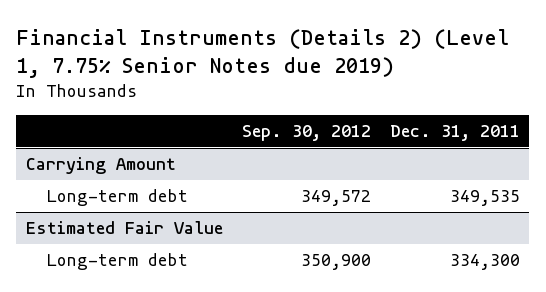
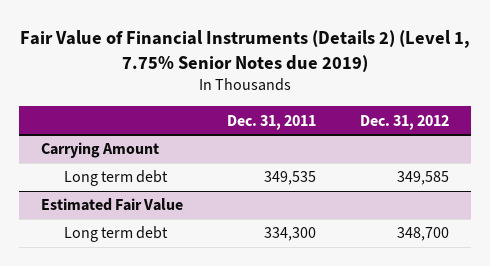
- Financial Instruments (Details 2) (Level 1, 7.75% Senior Notes due 2019)
+ Fair Value of Financial Instruments (Details 2) (Level 1, 7.75% Senior Notes due 2019)
- | Sep. 30, 2012 | Dec. 31, 2011
+ | Dec. 31, 2011 | Dec. 31, 2012
@ Carrying Amount
- Long-term debt | 349,572 | 349,535
+ Long term debt | 349,535 | 349,585
@ Estimated Fair Value
- Long-term debt | 350,900 | 334,300
+ Long term debt | 334,300 | 348,700

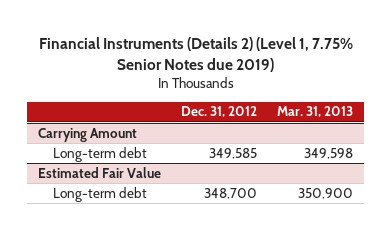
- Fair Value of Financial Instruments (Details 2) (Level 1, 7.75% Senior Notes due 2019)
+ Financial Instruments (Details 2) (Level 1, 7.75% Senior Notes due 2019)
- | Dec. 31, 2011 | Dec. 31, 2012
+ | Dec. 31, 2012 | Mar. 31, 2013
@ Carrying Amount
- Long term debt | 349,535 | 349,585
+ Long-term debt | 349,585 | 349,598
@ Estimated Fair Value
- Long term debt | 334,300 | 348,700
+ Long-term debt | 348,700 | 350,900

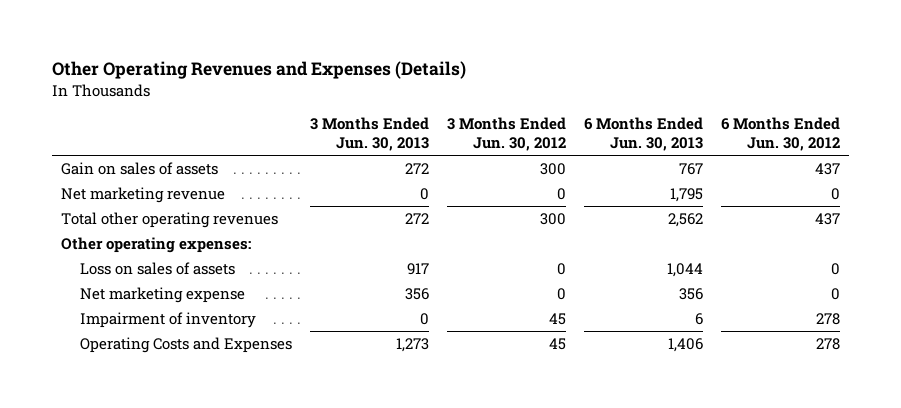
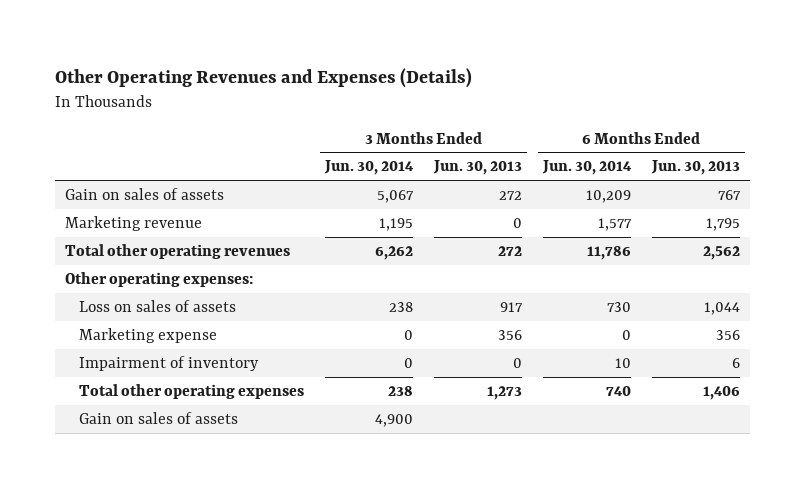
- | 3 Months Ended Jun. 30, 2013 | 3 Months Ended Jun. 30, 2012 | 6 Months Ended Jun. 30, 2013 | 6 Months Ended Jun. 30, 2012
+ | 3 Months Ended Jun. 30, 2014 | 3 Months Ended Jun. 30, 2013 | 6 Months Ended Jun. 30, 2014 | 6 Months Ended Jun. 30, 2013
- Net marketing revenue | 0 | 0 | 1,795 | 0
+ Marketing revenue | 1,195 | 0 | 1,577 | 1,795
- Net marketing expense | 356 | 0 | 356 | 0
+ Marketing expense | 0 | 356 | 0 | 356
- Operating Costs and Expenses | 1,273 | 45 | 1,406 | 278
+ Total other operating expenses | 238 | 1,273 | 740 | 1,406
+ Gain on sales of assets | 4,900 | | |

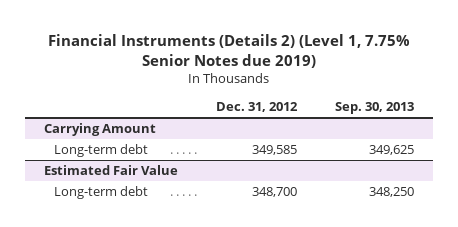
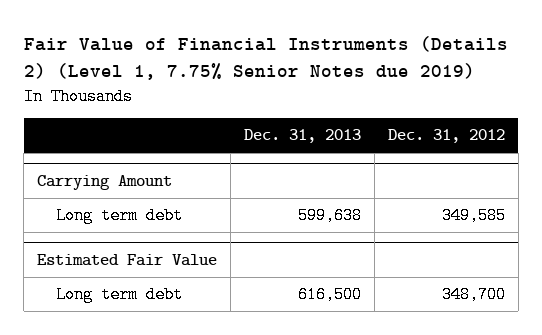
- Financial Instruments (Details 2) (Level 1, 7.75% Senior Notes due 2019)
+ Fair Value of Financial Instruments (Details 2) (Level 1, 7.75% Senior Notes due 2019)
- | Dec. 31, 2012 | Sep. 30, 2013
+ | Dec. 31, 2013 | Dec. 31, 2012
@ Carrying Amount
- Long-term debt | 349,585 | 349,625
+ Long term debt | 599,638 | 349,585
@ Estimated Fair Value
- Long-term debt | 348,700 | 348,250
+ Long term debt | 616,500 | 348,700

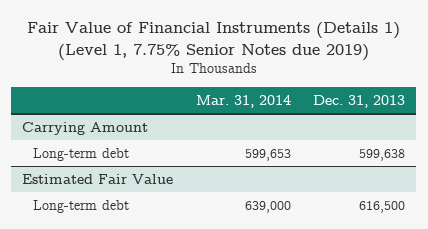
- Fair Value of Financial Instruments (Details 2) (Level 1, 7.75% Senior Notes due 2019)
+ Fair Value of Financial Instruments (Details 1) (Level 1, 7.75% Senior Notes due 2019)
- | Dec. 31, 2013 | Dec. 31, 2012
+ | Mar. 31, 2014 | Dec. 31, 2013
@ Carrying Amount
- Long term debt | 599,638 | 349,585
+ Long-term debt | 599,653 | 599,638
@ Estimated Fair Value
- Long term debt | 616,500 | 348,700
+ Long-term debt | 639,000 | 616,500

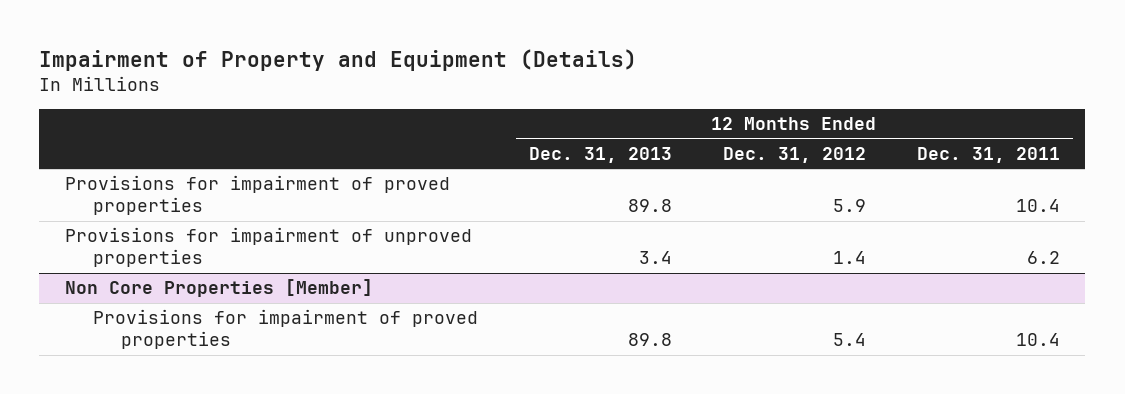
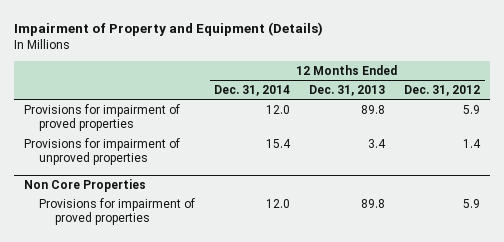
- | 12 Months Ended Dec. 31, 2013 | 12 Months Ended Dec. 31, 2012 | 12 Months Ended Dec. 31, 2011
+ | 12 Months Ended Dec. 31, 2014 | 12 Months Ended Dec. 31, 2013 | 12 Months Ended Dec. 31, 2012
- Non Core Properties [Member]
- Provisions for impairment of proved properties | 89.8 | 5.4 | 10.4
+ Non Core Properties
+ Provisions for impairment of proved properties | 12.0 | 89.8 | 5.9

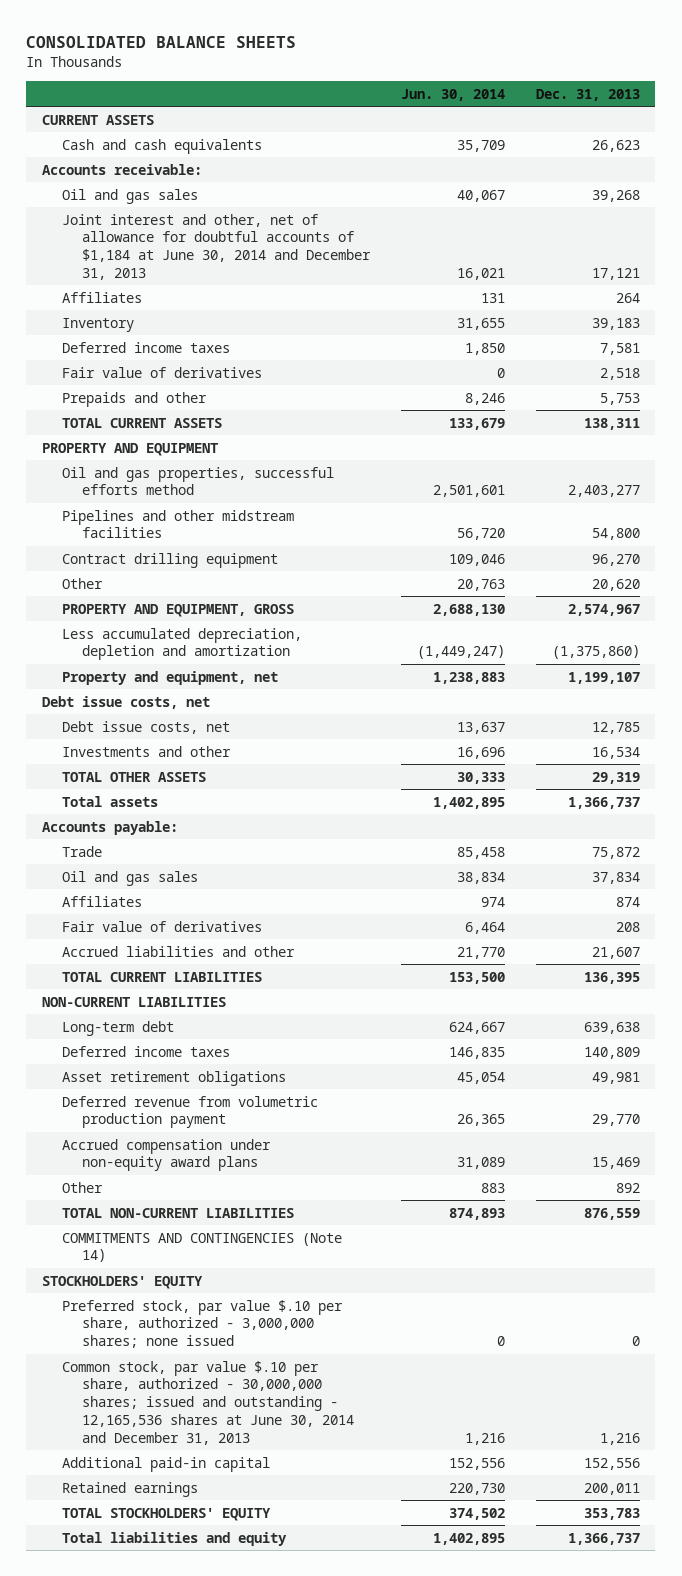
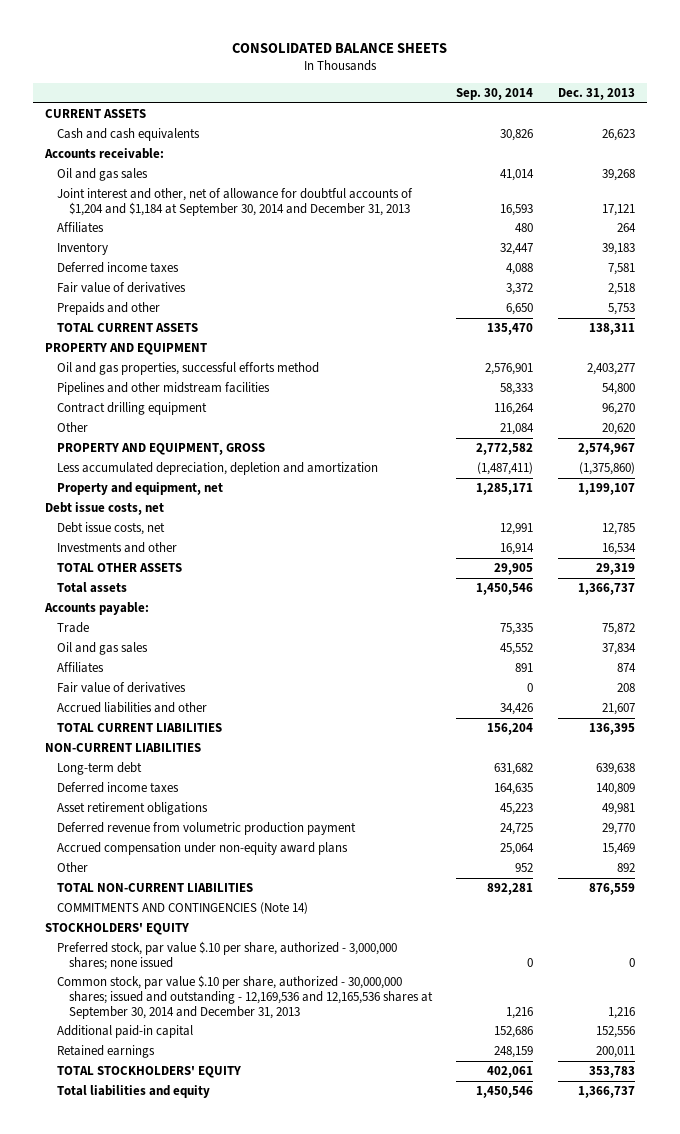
- | Jun. 30, 2014 | Dec. 31, 2013
+ | Sep. 30, 2014 | Dec. 31, 2013
- Joint interest and other, net of allowance for doubtful accounts of $1,184 at June 30, 2014 and December 31, 2013 | 16,021 | 17,121
+ Joint interest and other, net of allowance for doubtful accounts of $1,204 and $1,184 at September 30, 2014 and December 31, 2013 | 16,593 | 17,121
- Common stock, par value $.10 per share, authorized - 30,000,000 shares; issued and outstanding - 12,165,536 shares at June 30, 2014 and December 31, 2013 | 1,216 | 1,216
+ Common stock, par value $.10 per share, authorized - 30,000,000 shares; issued and outstanding - 12,169,536 and 12,165,536 shares at September 30, 2014 and December 31, 2013 | 1,216 | 1,216

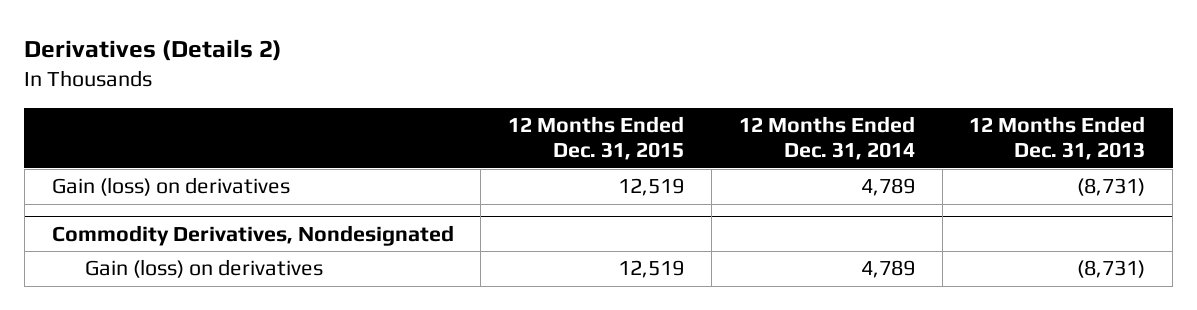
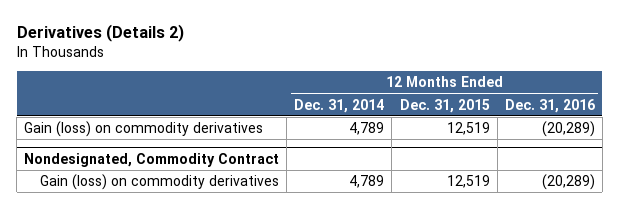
- | 12 Months Ended Dec. 31, 2015 | 12 Months Ended Dec. 31, 2014 | 12 Months Ended Dec. 31, 2013
+ | 12 Months Ended Dec. 31, 2014 | 12 Months Ended Dec. 31, 2015 | 12 Months Ended Dec. 31, 2016
- Gain (loss) on derivatives | 12,519 | 4,789 | (8,731)
- Commodity Derivatives, Nondesignated
- Gain (loss) on derivatives | 12,519 | 4,789 | (8,731)
+ Gain (loss) on commodity derivatives | 4,789 | 12,519 | (20,289)
+ Nondesignated, Commodity Contract
+ Gain (loss) on commodity derivatives | 4,789 | 12,519 | (20,289)

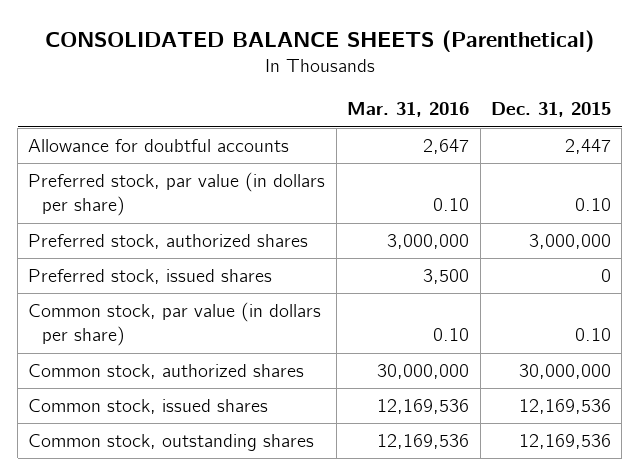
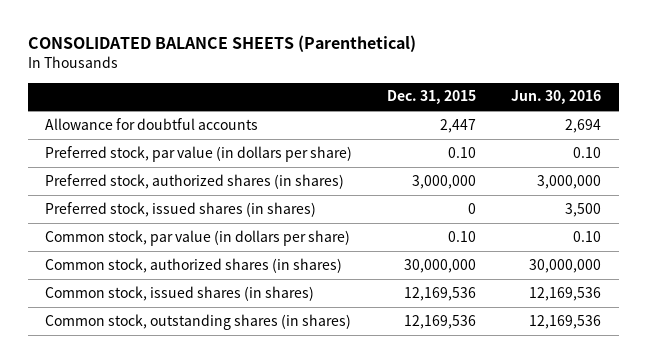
- | Mar. 31, 2016 | Dec. 31, 2015
+ | Dec. 31, 2015 | Jun. 30, 2016
- Preferred stock, authorized shares | 3,000,000 | 3,000,000
- Preferred stock, issued shares | 3,500 | 0
+ Preferred stock, authorized shares (in shares) | 3,000,000 | 3,000,000
+ Preferred stock, issued shares (in shares) | 0 | 3,500
- Common stock, authorized shares | 30,000,000 | 30,000,000
- Common stock, issued shares | 12,169,536 | 12,169,536
- Common stock, outstanding shares | 12,169,536 | 12,169,536
+ Common stock, authorized shares (in shares) | 30,000,000 | 30,000,000
+ Common stock, issued shares (in shares) | 12,169,536 | 12,169,536
+ Common stock, outstanding shares (in shares) | 12,169,536 | 12,169,536

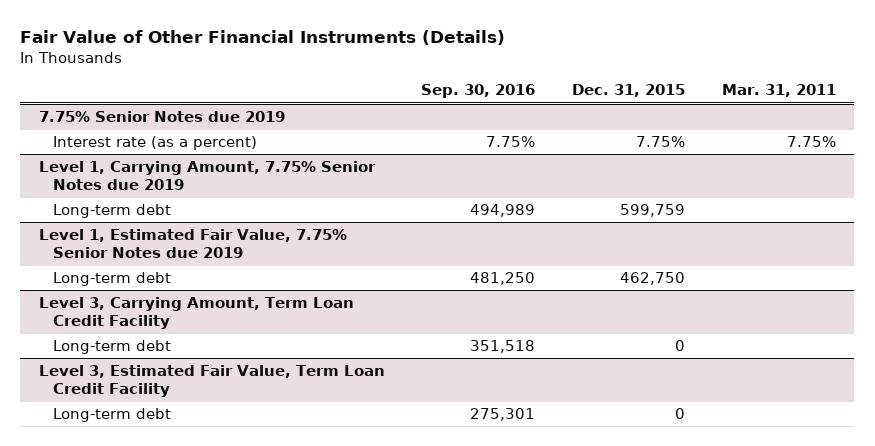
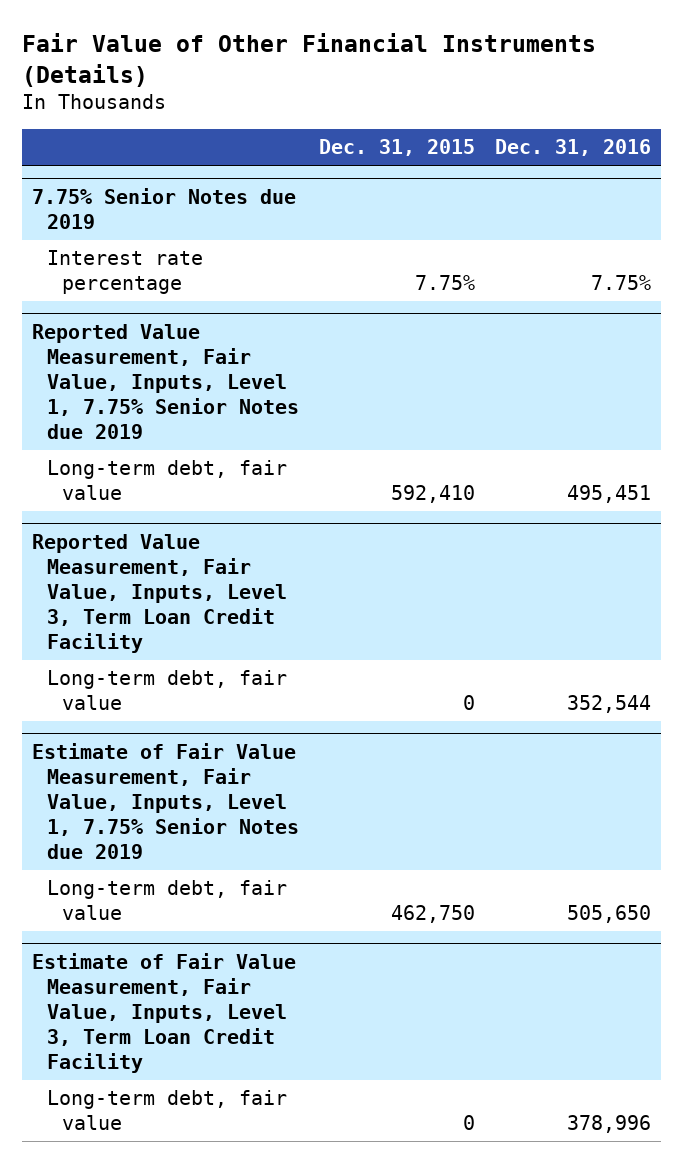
- | Sep. 30, 2016 | Dec. 31, 2015 | Mar. 31, 2011
+ | Dec. 31, 2015 | Dec. 31, 2016
@ 7.75% Senior Notes due 2019
- Interest rate (as a percent) | 7.75% | 7.75% | 7.75%
- Level 1, Carrying Amount, 7.75% Senior Notes due 2019
- Long-term debt | 494,989 | 599,759 |
- Level 1, Estimated Fair Value, 7.75% Senior Notes due 2019
- Long-term debt | 481,250 | 462,750 |
- Level 3, Carrying Amount, Term Loan Credit Facility
- Long-term debt | 351,518 | 0 |
- Level 3, Estimated Fair Value, Term Loan Credit Facility
- Long-term debt | 275,301 | 0 |
@ 7.75% Senior Notes due 2019
+ Interest rate percentage | 7.75% | 7.75%
+ Reported Value Measurement, Fair Value, Inputs, Level 1, 7.75% Senior Notes due 2019
+ Long-term debt, fair value | 592,410 | 495,451
+ Reported Value Measurement, Fair Value, Inputs, Level 3, Term Loan Credit Facility
+ Long-term debt, fair value | 0 | 352,544
+ Estimate of Fair Value Measurement, Fair Value, Inputs, Level 1, 7.75% Senior Notes due 2019
+ Long-term debt, fair value | 462,750 | 505,650
+ Estimate of Fair Value Measurement, Fair Value, Inputs, Level 3, Term Loan Credit Facility
+ Long-term debt, fair value | 0 | 378,996

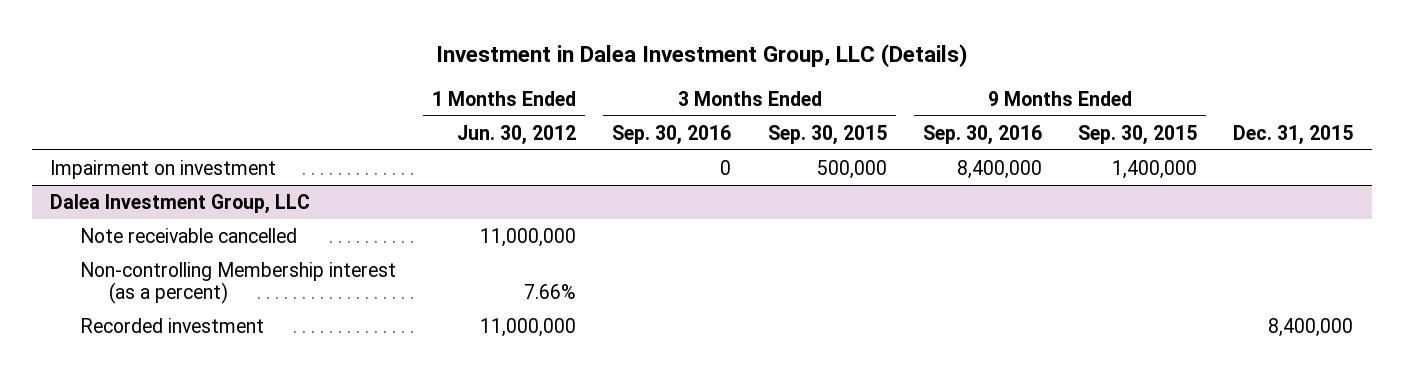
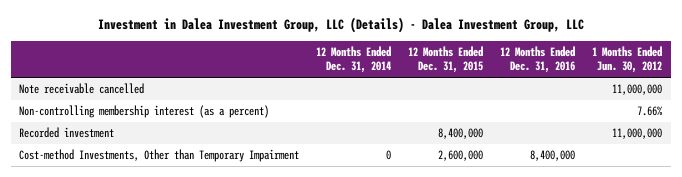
- Investment in Dalea Investment Group, LLC (Details)
+ Investment in Dalea Investment Group, LLC (Details) - Dalea Investment Group, LLC
- | 1 Months Ended Jun. 30, 2012 | 3 Months Ended Sep. 30, 2016 | 3 Months Ended Sep. 30, 2015 | 9 Months Ended Sep. 30, 2016 | 9 Months Ended Sep. 30, 2015 | Dec. 31, 2015
+ | 12 Months Ended Dec. 31, 2014 | 12 Months Ended Dec. 31, 2015 | 12 Months Ended Dec. 31, 2016 | 1 Months Ended Jun. 30, 2012
- Impairment on investment | | 0 | 500,000 | 8,400,000 | 1,400,000 |
- Dalea Investment Group, LLC
- Non-controlling Membership interest (as a percent) | 7.66% | | | | |
+ Non-controlling membership interest (as a percent) | | | | 7.66%
+ Cost-method Investments, Other than Temporary Impairment | 0 | 2,600,000 | 8,400,000 |

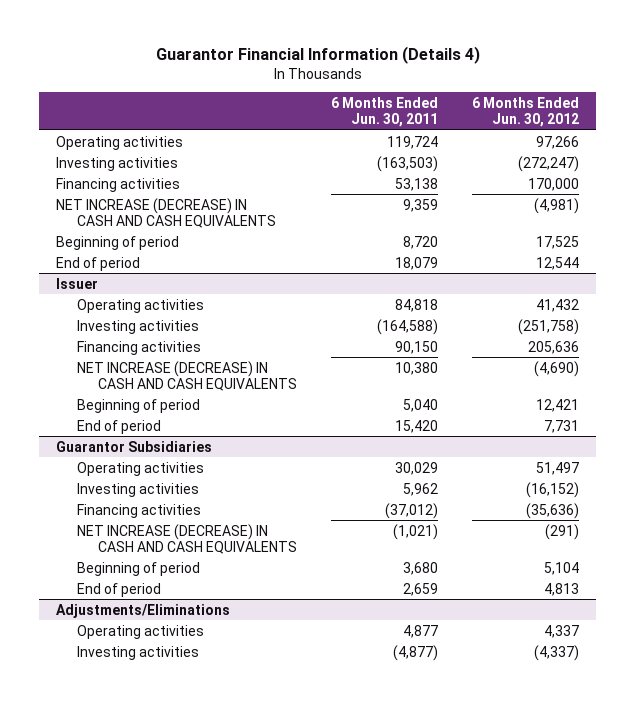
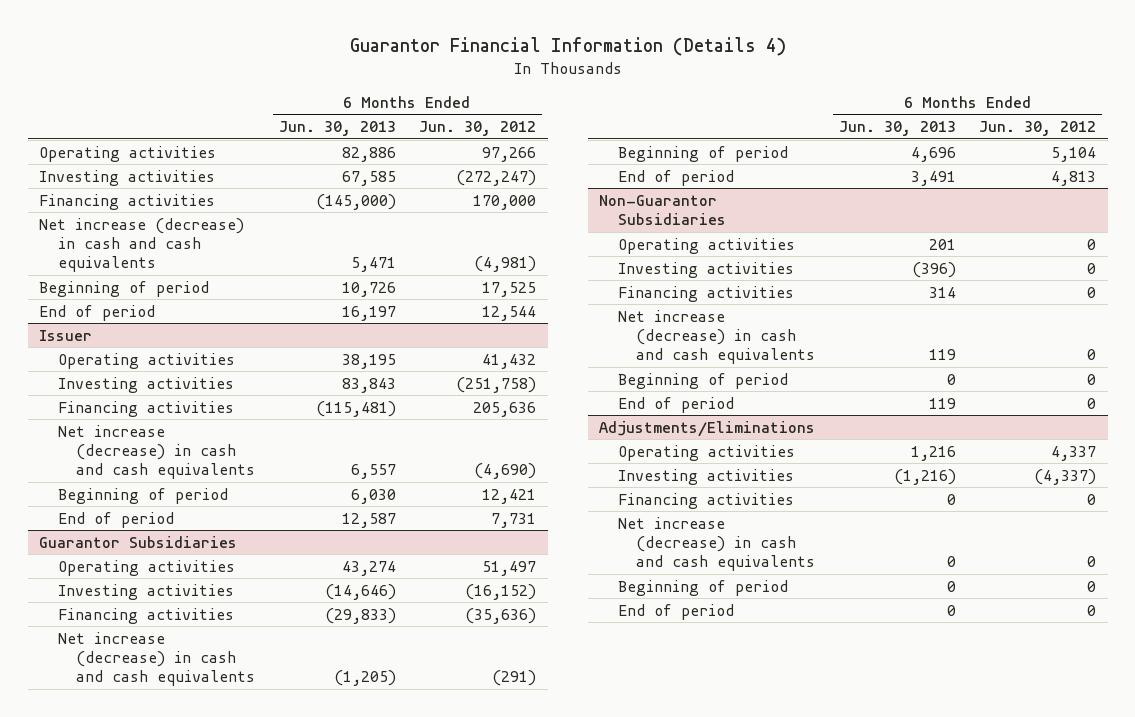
- | 6 Months Ended Jun. 30, 2011 | 6 Months Ended Jun. 30, 2012
+ | 6 Months Ended Jun. 30, 2013 | 6 Months Ended Jun. 30, 2012
- NET INCREASE (DECREASE) IN CASH AND CASH EQUIVALENTS | 9,359 | (4,981)
+ Net increase (decrease) in cash and cash equivalents | 5,471 | (4,981)
@ Issuer
- NET INCREASE (DECREASE) IN CASH AND CASH EQUIVALENTS | 10,380 | (4,690)
+ Net increase (decrease) in cash and cash equivalents | 6,557 | (4,690)
@ Guarantor Subsidiaries
- NET INCREASE (DECREASE) IN CASH AND CASH EQUIVALENTS | (1,021) | (291)
+ Net increase (decrease) in cash and cash equivalents | (1,205) | (291)
+ Non-Guarantor Subsidiaries
+ Operating activities | 201 | 0
+ Investing activities | (396) | 0
+ Financing activities | 314 | 0
+ Net increase (decrease) in cash and cash equivalents | 119 | 0
+ Beginning of period | 0 | 0
+ End of period | 119 | 0
@ Adjustments/Eliminations
+ Financing activities | 0 | 0
+ Net increase (decrease) in cash and cash equivalents | 0 | 0
+ Beginning of period | 0 | 0
+ End of period | 0 | 0

